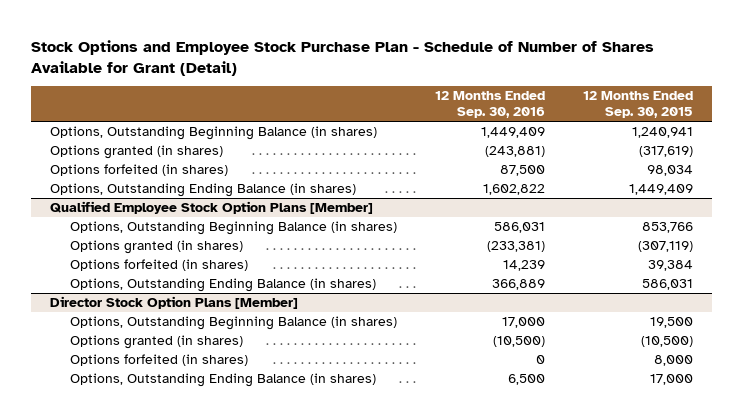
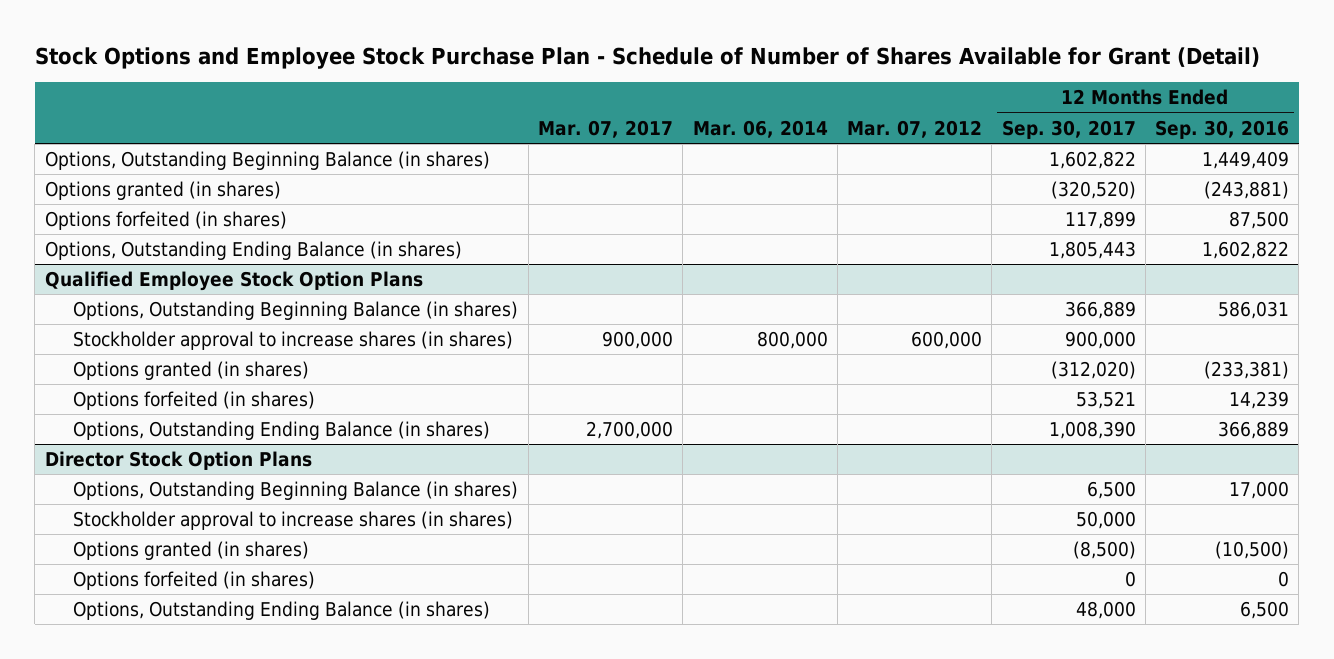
- | 12 Months Ended Sep. 30, 2016 | 12 Months Ended Sep. 30, 2015
+ | Mar. 07, 2017 | Mar. 06, 2014 | Mar. 07, 2012 | 12 Months Ended Sep. 30, 2017 | 12 Months Ended Sep. 30, 2016
- Qualified Employee Stock Option Plans [Member]
+ Qualified Employee Stock Option Plans
+ Stockholder approval to increase shares (in shares) | 900,000 | 800,000 | 600,000 | 900,000 |
- Director Stock Option Plans [Member]
+ Director Stock Option Plans
+ Stockholder approval to increase shares (in shares) | | | | 50,000 |

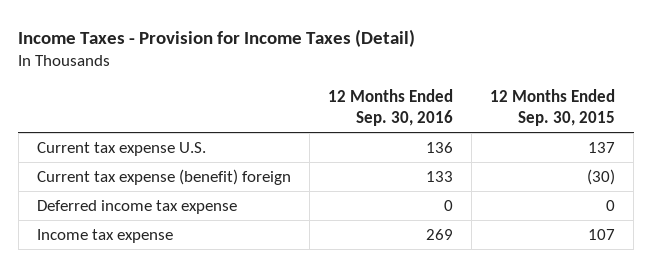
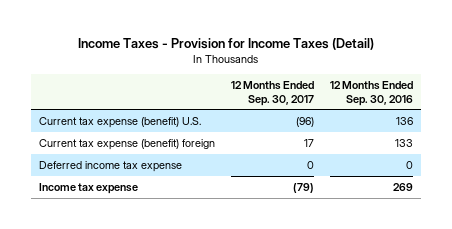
- | 12 Months Ended Sep. 30, 2016 | 12 Months Ended Sep. 30, 2015
+ | 12 Months Ended Sep. 30, 2017 | 12 Months Ended Sep. 30, 2016
- Current tax expense U.S. | 136 | 137
+ Current tax expense (benefit) U.S. | (96) | 136

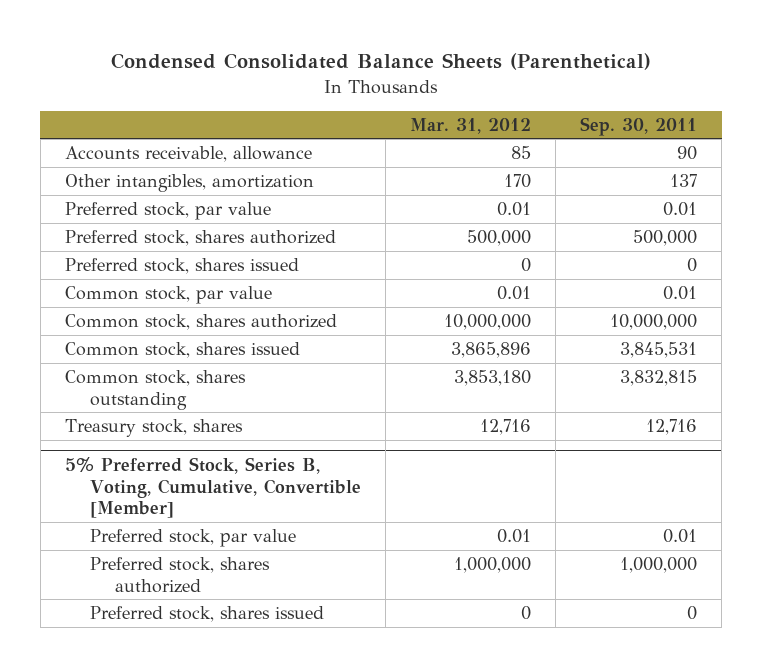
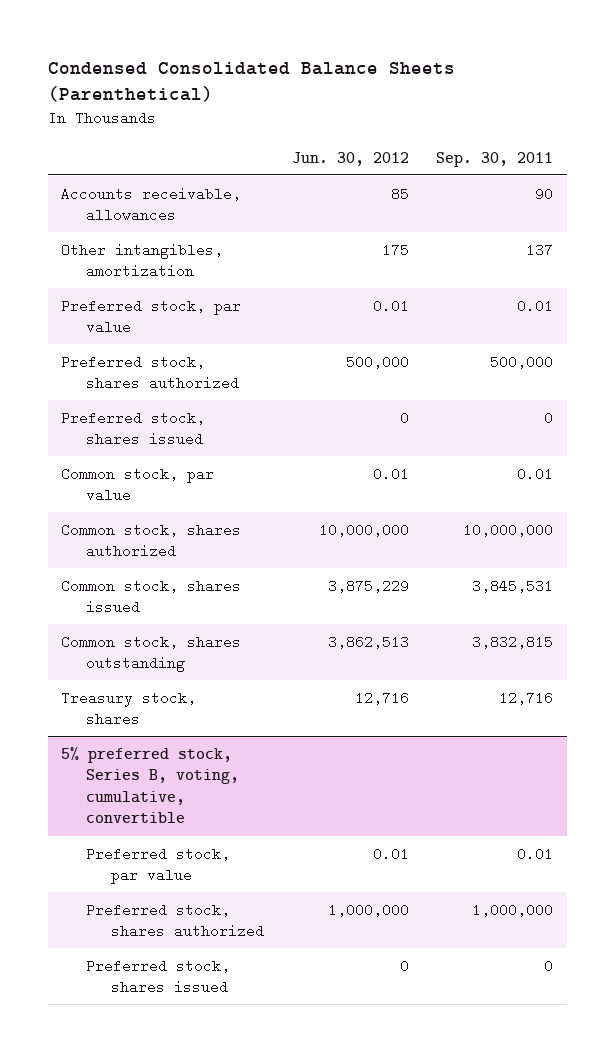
- | Mar. 31, 2012 | Sep. 30, 2011
+ | Jun. 30, 2012 | Sep. 30, 2011
- Accounts receivable, allowance | 85 | 90
+ Accounts receivable, allowances | 85 | 90
- 5% Preferred Stock, Series B, Voting, Cumulative, Convertible [Member]
+ 5% preferred stock, Series B, voting, cumulative, convertible

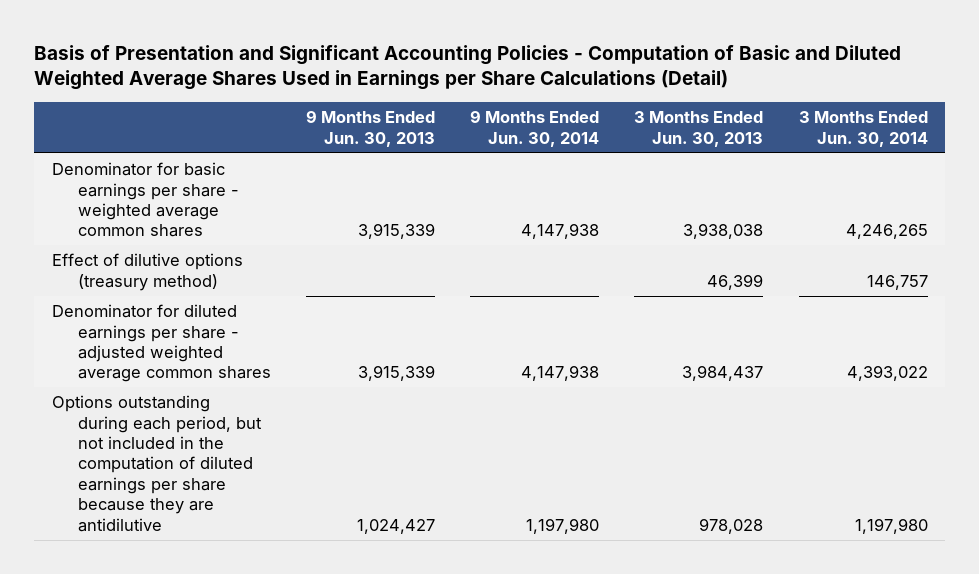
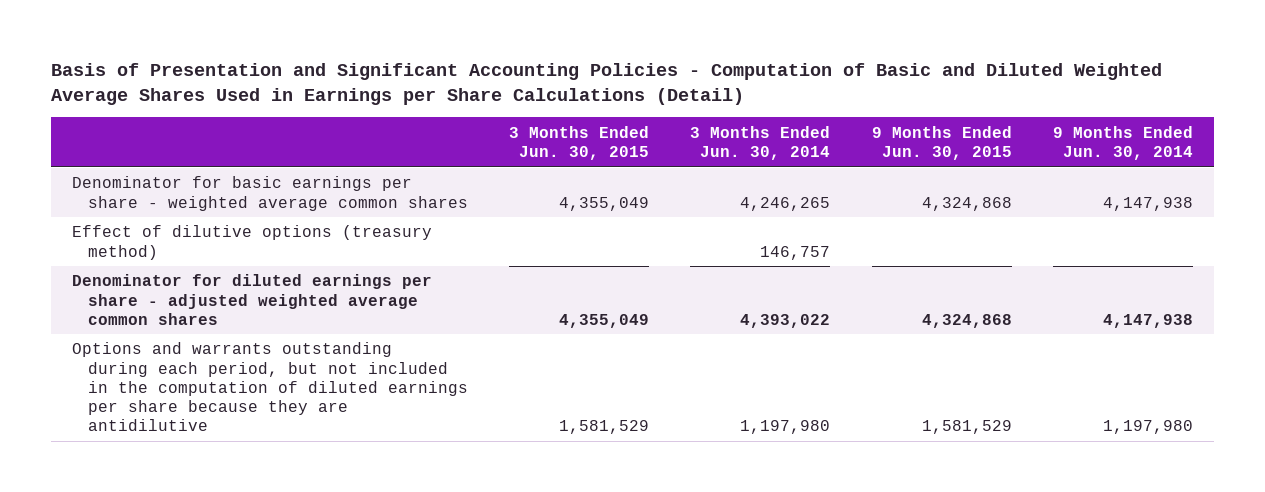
- | 9 Months Ended Jun. 30, 2013 | 9 Months Ended Jun. 30, 2014 | 3 Months Ended Jun. 30, 2013 | 3 Months Ended Jun. 30, 2014
+ | 3 Months Ended Jun. 30, 2015 | 3 Months Ended Jun. 30, 2014 | 9 Months Ended Jun. 30, 2015 | 9 Months Ended Jun. 30, 2014
- Options outstanding during each period, but not included in the computation of diluted earnings per share because they are antidilutive | 1,024,427 | 1,197,980 | 978,028 | 1,197,980
+ Options and warrants outstanding during each period, but not included in the computation of diluted earnings per share because they are antidilutive | 1,581,529 | 1,197,980 | 1,581,529 | 1,197,980

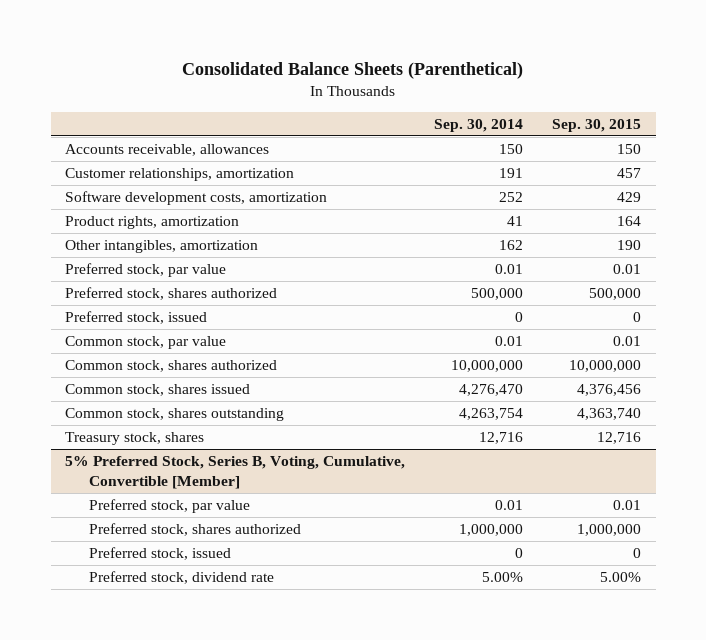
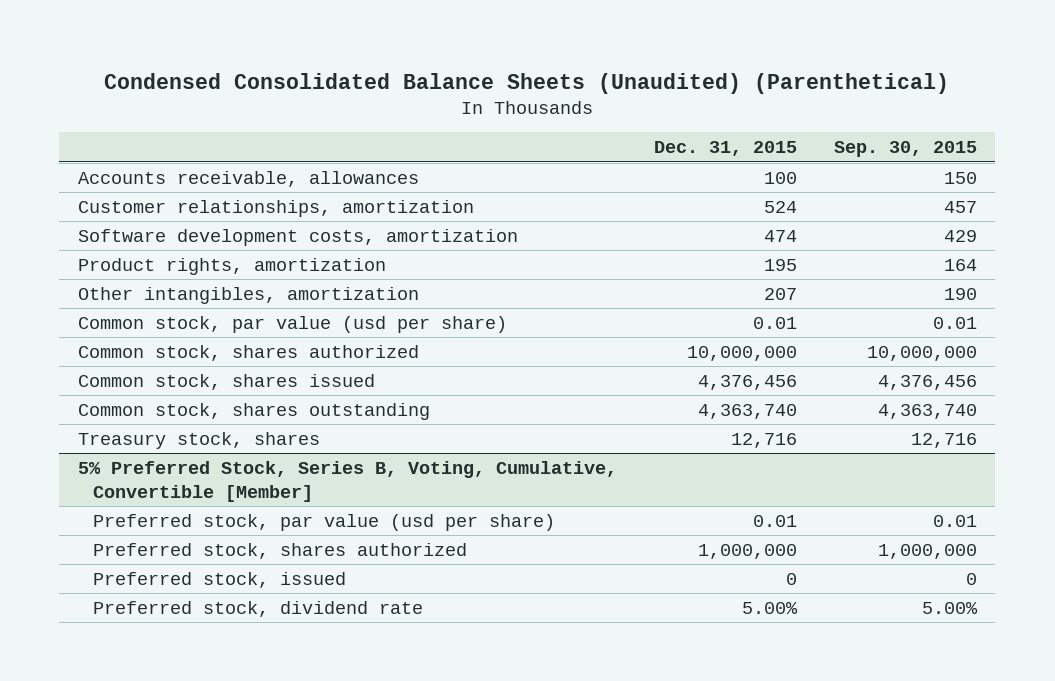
- Consolidated Balance Sheets (Parenthetical)
+ Condensed Consolidated Balance Sheets (Unaudited) (Parenthetical)
- | Sep. 30, 2014 | Sep. 30, 2015
+ | Dec. 31, 2015 | Sep. 30, 2015
- Preferred stock, par value | 0.01 | 0.01
- Preferred stock, shares authorized | 500,000 | 500,000
- Preferred stock, issued | 0 | 0
- Common stock, par value | 0.01 | 0.01
+ Common stock, par value (usd per share) | 0.01 | 0.01
@ 5% Preferred Stock, Series B, Voting, Cumulative, Convertible [Member]
- Preferred stock, par value | 0.01 | 0.01
+ Preferred stock, par value (usd per share) | 0.01 | 0.01

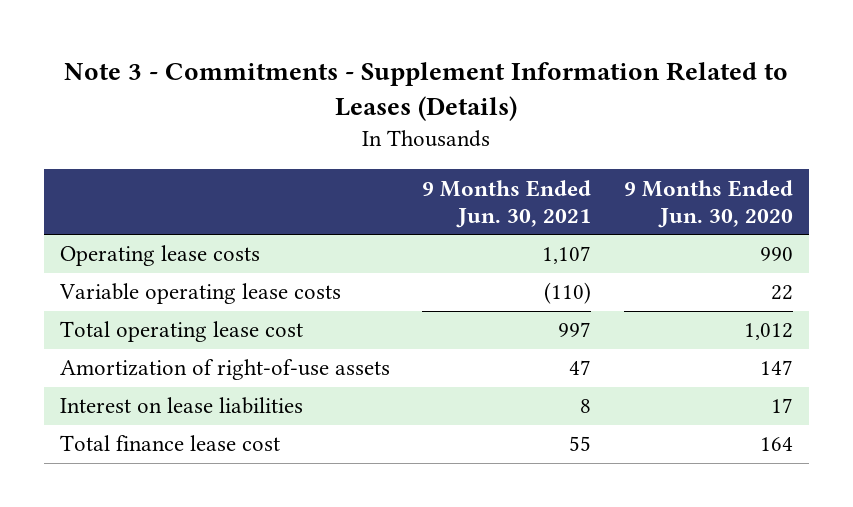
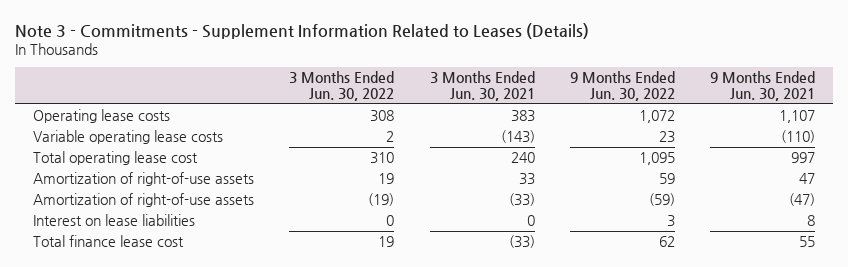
- | 9 Months Ended Jun. 30, 2021 | 9 Months Ended Jun. 30, 2020
+ | 3 Months Ended Jun. 30, 2022 | 3 Months Ended Jun. 30, 2021 | 9 Months Ended Jun. 30, 2022 | 9 Months Ended Jun. 30, 2021
+ Amortization of right-of-use assets | (19) | (33) | (59) | (47)

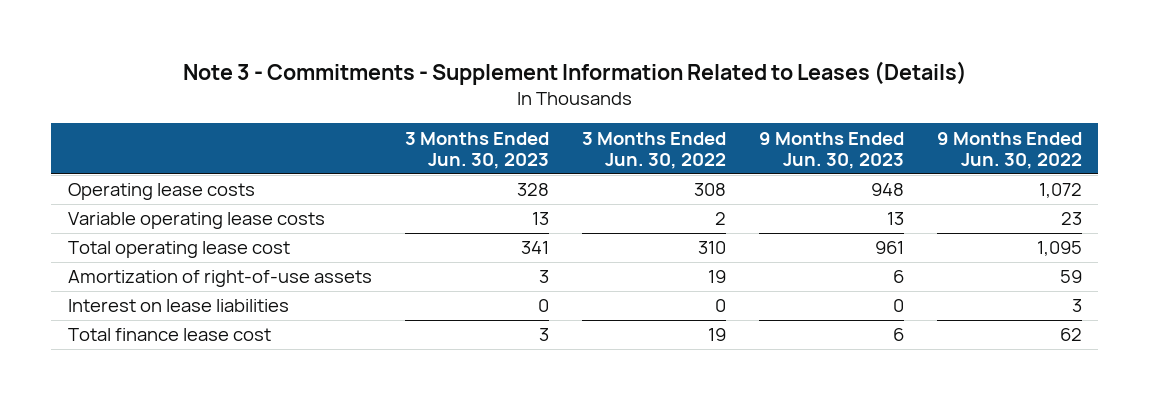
- | 3 Months Ended Jun. 30, 2022 | 3 Months Ended Jun. 30, 2021 | 9 Months Ended Jun. 30, 2022 | 9 Months Ended Jun. 30, 2021
+ | 3 Months Ended Jun. 30, 2023 | 3 Months Ended Jun. 30, 2022 | 9 Months Ended Jun. 30, 2023 | 9 Months Ended Jun. 30, 2022
- Amortization of right-of-use assets | (19) | (33) | (59) | (47)

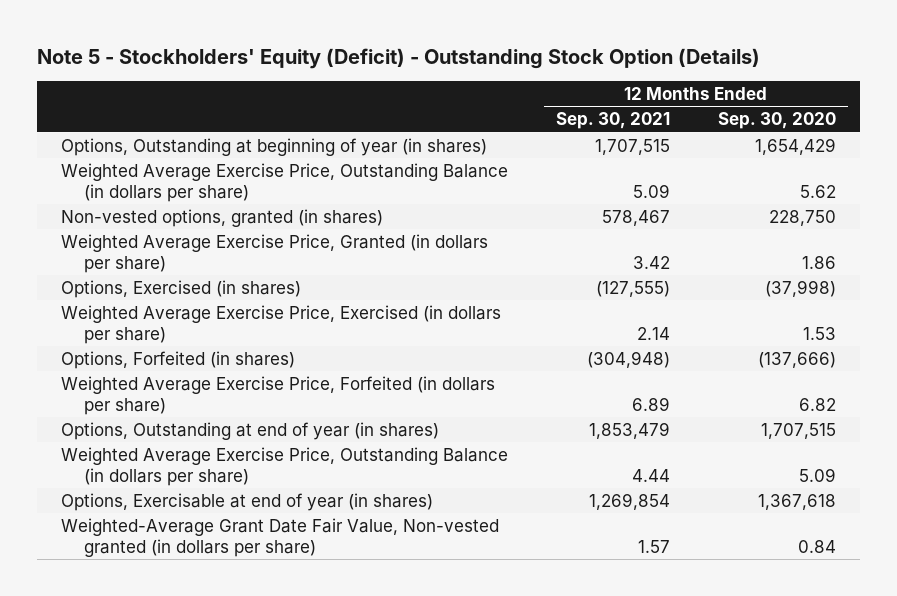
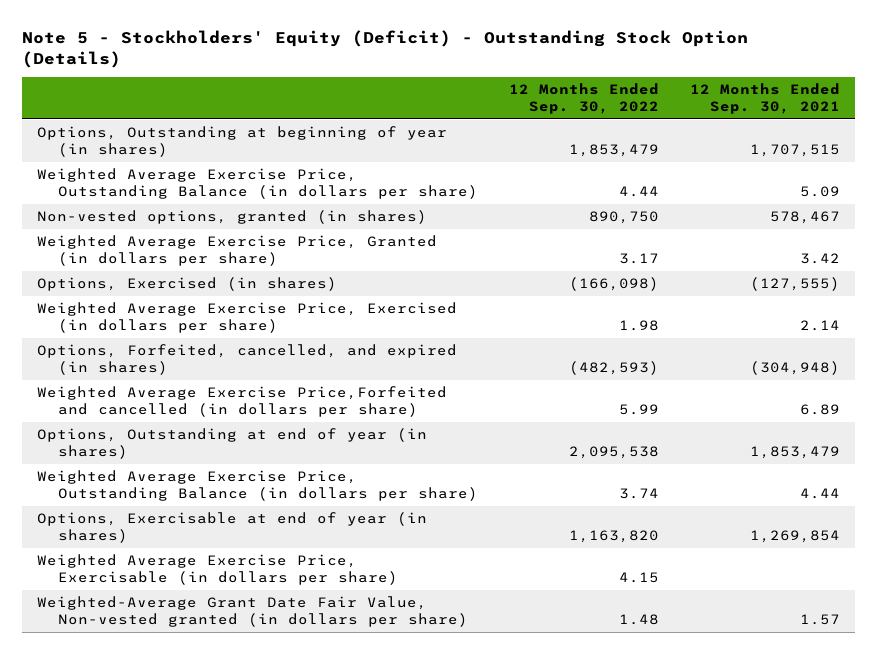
- | 12 Months Ended Sep. 30, 2021 | 12 Months Ended Sep. 30, 2020
+ | 12 Months Ended Sep. 30, 2022 | 12 Months Ended Sep. 30, 2021
- Options, Forfeited (in shares) | (304,948) | (137,666)
- Weighted Average Exercise Price, Forfeited (in dollars per share) | 6.89 | 6.82
+ Options, Forfeited, cancelled, and expired (in shares) | (482,593) | (304,948)
+ Weighted Average Exercise Price,Forfeited and cancelled (in dollars per share) | 5.99 | 6.89
+ Weighted Average Exercise Price, Exercisable (in dollars per share) | 4.15 |

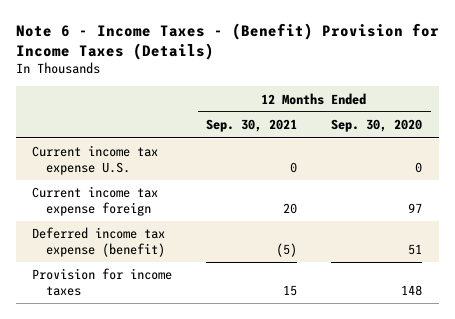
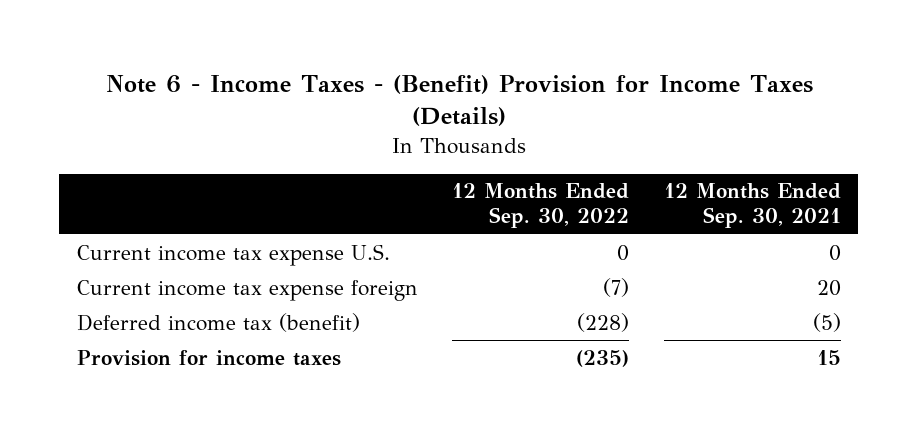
- | 12 Months Ended Sep. 30, 2021 | 12 Months Ended Sep. 30, 2020
+ | 12 Months Ended Sep. 30, 2022 | 12 Months Ended Sep. 30, 2021
- Deferred income tax expense (benefit) | (5) | 51
+ Deferred income tax (benefit) | (228) | (5)

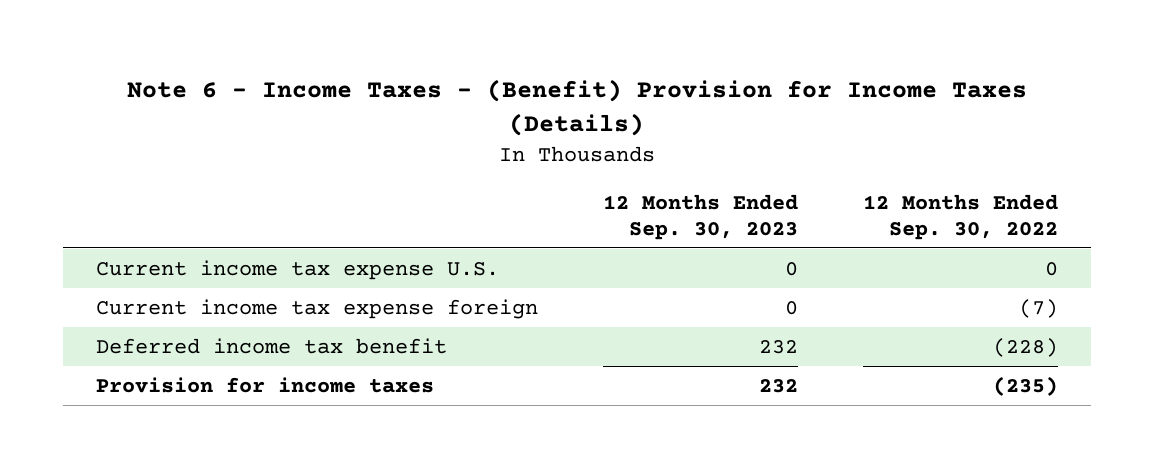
- | 12 Months Ended Sep. 30, 2022 | 12 Months Ended Sep. 30, 2021
+ | 12 Months Ended Sep. 30, 2023 | 12 Months Ended Sep. 30, 2022
- Deferred income tax (benefit) | (228) | (5)
+ Deferred income tax benefit | 232 | (228)

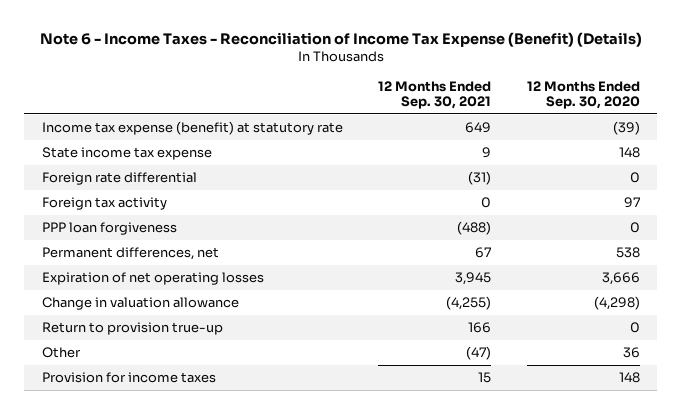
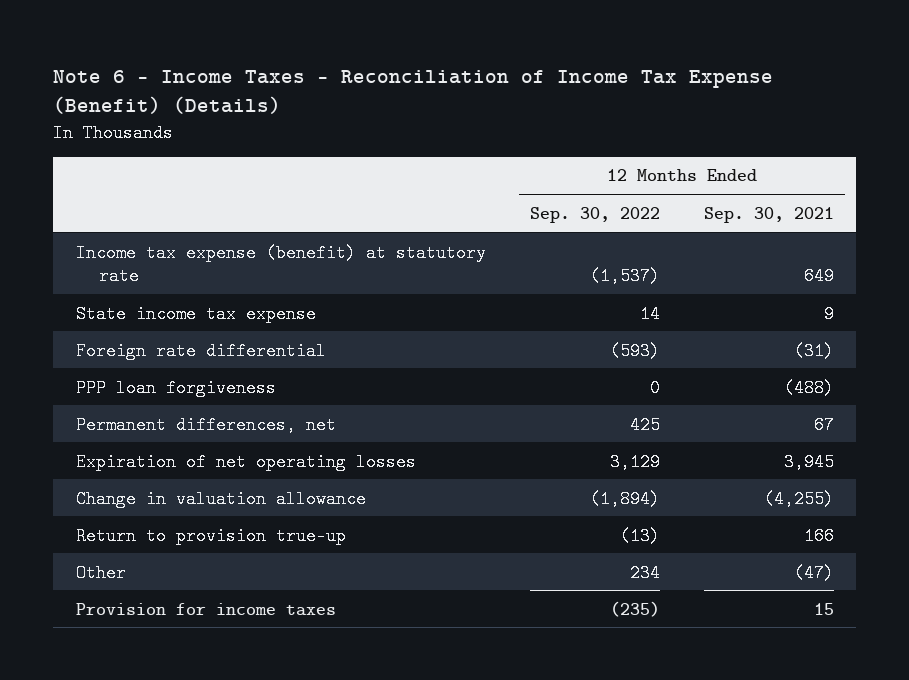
- | 12 Months Ended Sep. 30, 2021 | 12 Months Ended Sep. 30, 2020
+ | 12 Months Ended Sep. 30, 2022 | 12 Months Ended Sep. 30, 2021
- Foreign tax activity | 0 | 97

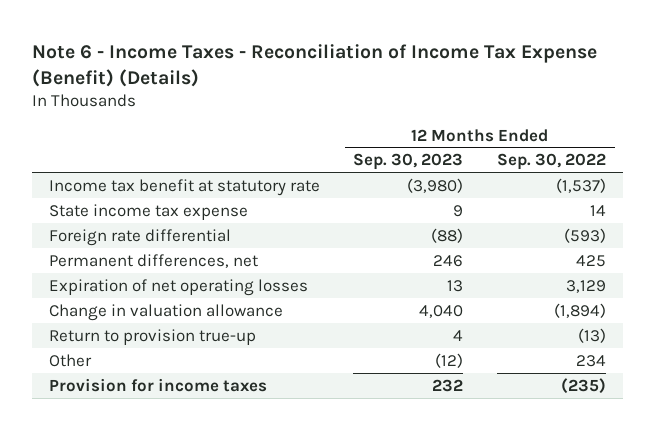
- | 12 Months Ended Sep. 30, 2022 | 12 Months Ended Sep. 30, 2021
+ | 12 Months Ended Sep. 30, 2023 | 12 Months Ended Sep. 30, 2022
- Income tax expense (benefit) at statutory rate | (1,537) | 649
+ Income tax benefit at statutory rate | (3,980) | (1,537)
- PPP loan forgiveness | 0 | (488)

